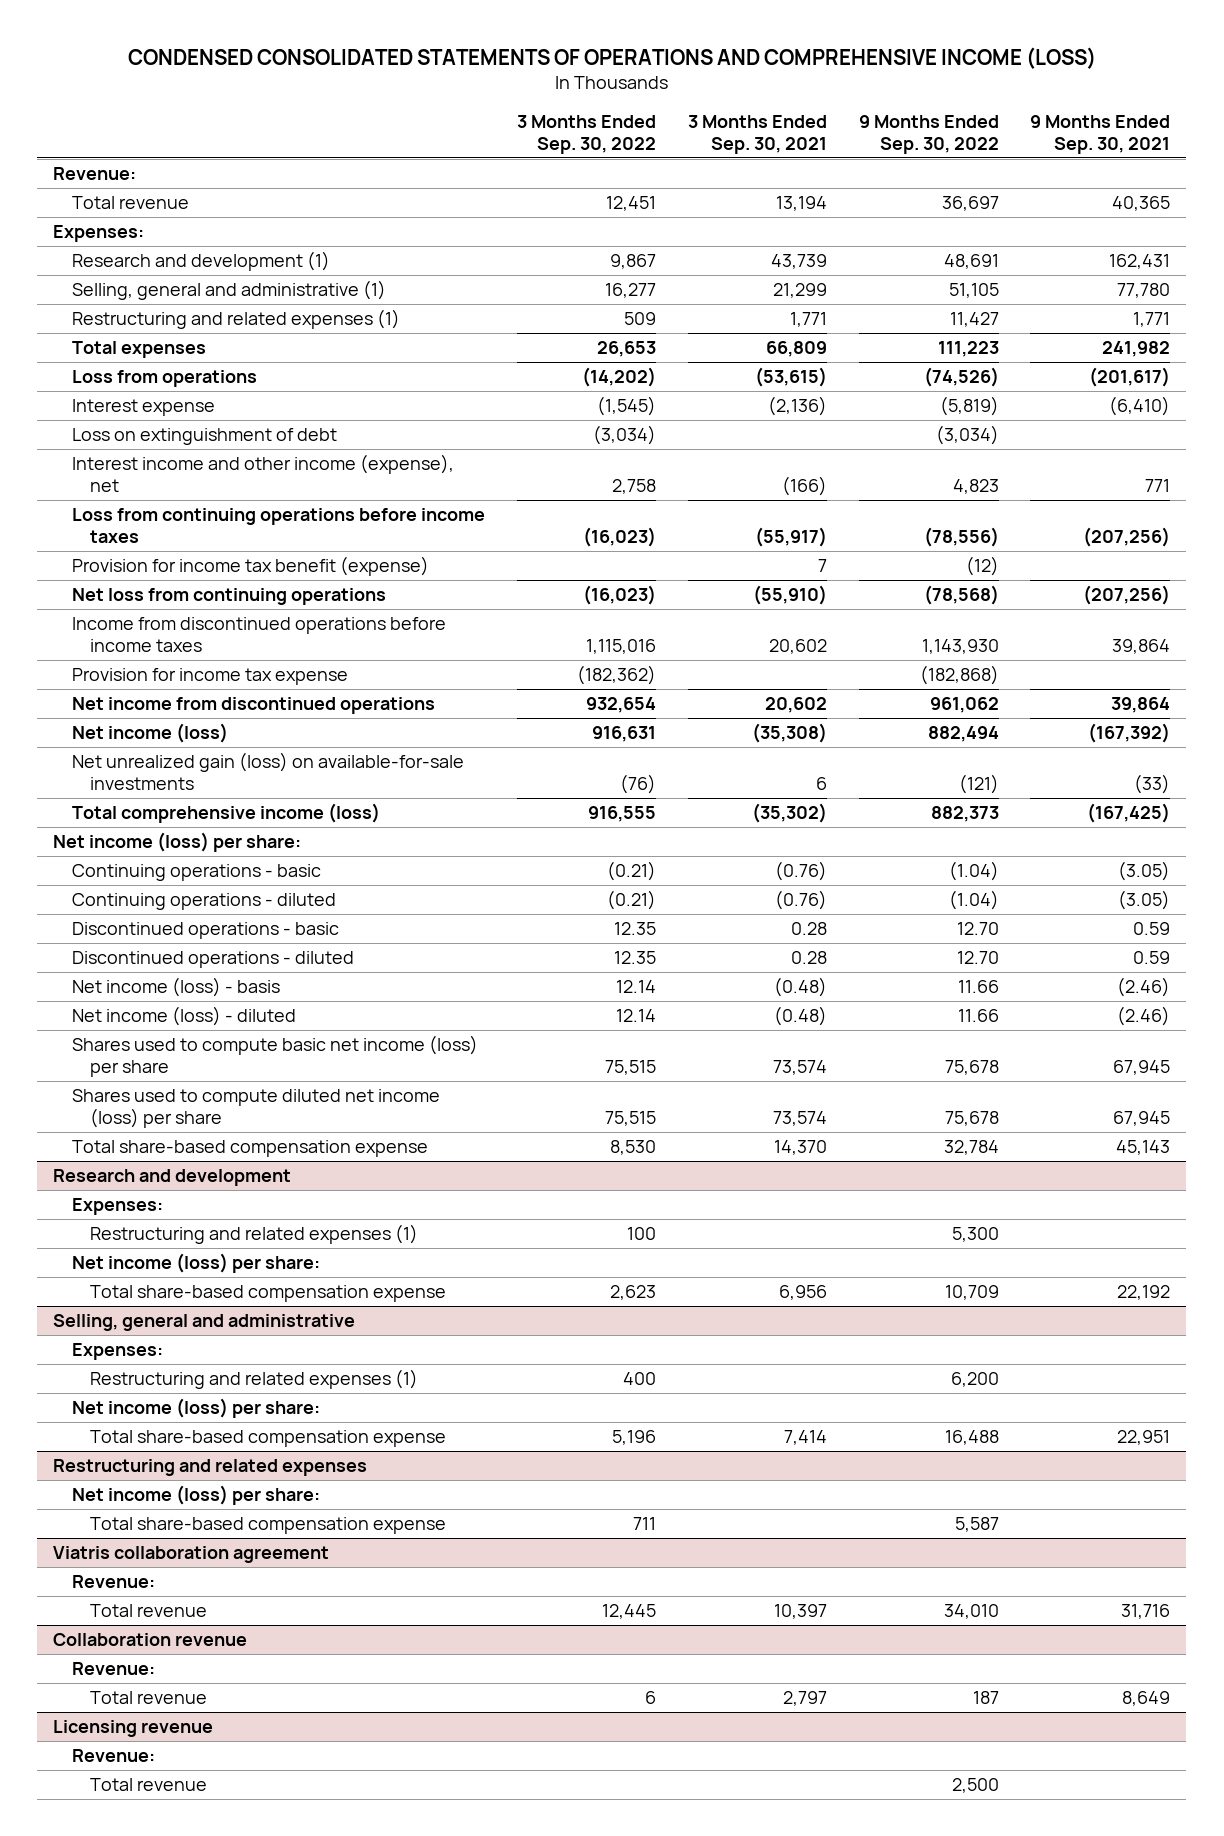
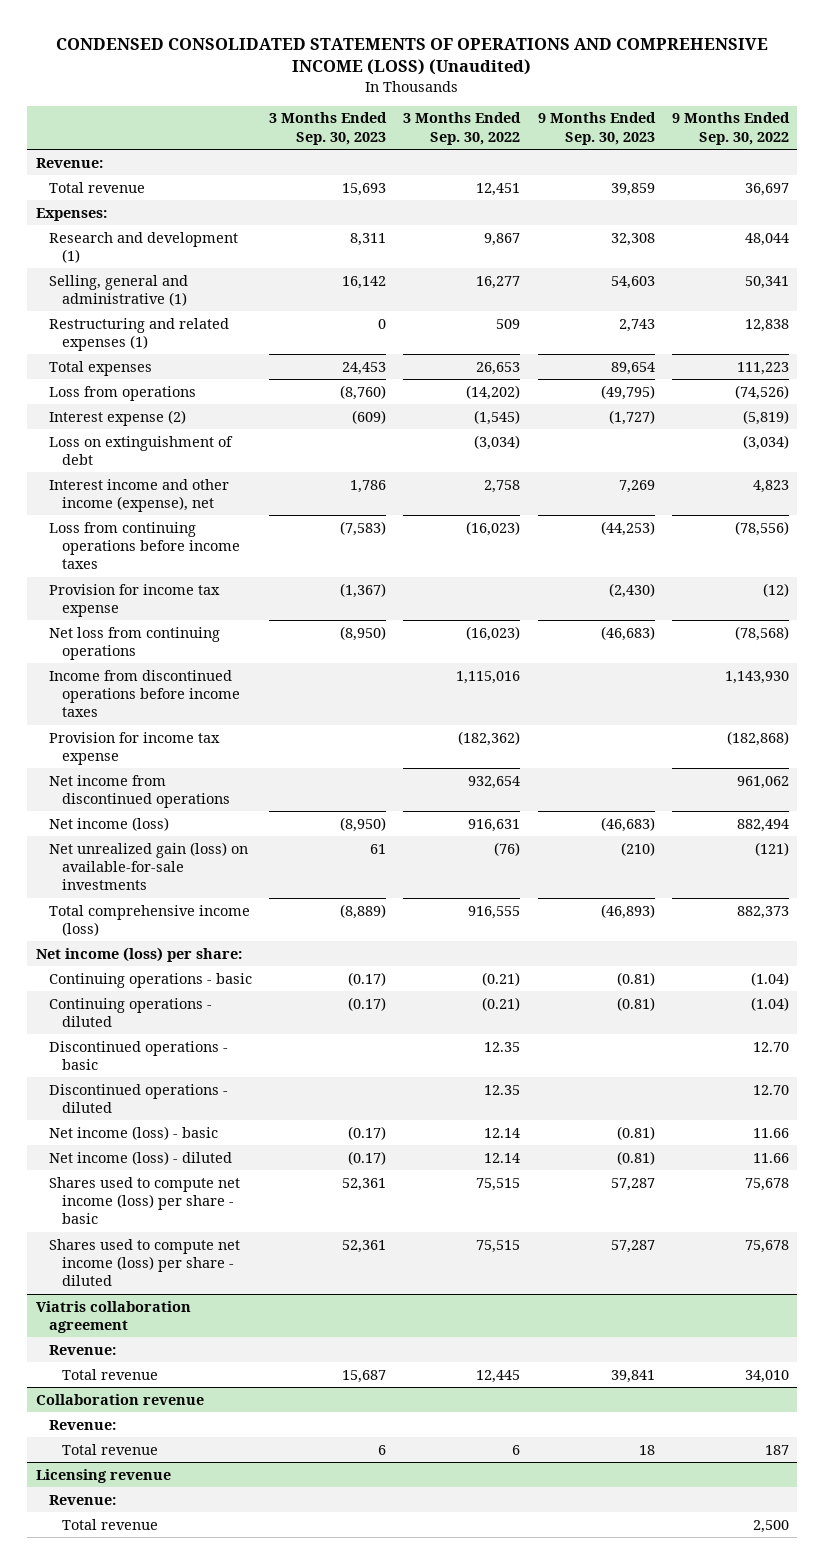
- CONDENSED CONSOLIDATED STATEMENTS OF OPERATIONS AND COMPREHENSIVE INCOME (LOSS)
+ CONDENSED CONSOLIDATED STATEMENTS OF OPERATIONS AND COMPREHENSIVE INCOME (LOSS) (Unaudited)
- | 3 Months Ended Sep. 30, 2022 | 3 Months Ended Sep. 30, 2021 | 9 Months Ended Sep. 30, 2022 | 9 Months Ended Sep. 30, 2021
+ | 3 Months Ended Sep. 30, 2023 | 3 Months Ended Sep. 30, 2022 | 9 Months Ended Sep. 30, 2023 | 9 Months Ended Sep. 30, 2022
- Research and development (1) | 9,867 | 43,739 | 48,691 | 162,431
- Selling, general and administrative (1) | 16,277 | 21,299 | 51,105 | 77,780
- Restructuring and related expenses (1) | 509 | 1,771 | 11,427 | 1,771
+ Research and development (1) | 8,311 | 9,867 | 32,308 | 48,044
+ Selling, general and administrative (1) | 16,142 | 16,277 | 54,603 | 50,341
+ Restructuring and related expenses (1) | 0 | 509 | 2,743 | 12,838
- Interest expense | (1,545) | (2,136) | (5,819) | (6,410)
+ Interest expense (2) | (609) | (1,545) | (1,727) | (5,819)
- Provision for income tax benefit (expense) | | 7 | (12) |
+ Provision for income tax expense | (1,367) | | (2,430) | (12)
- Net income (loss) - basis | 12.14 | (0.48) | 11.66 | (2.46)
+ Net income (loss) - basic | (0.17) | 12.14 | (0.81) | 11.66
- Shares used to compute basic net income (loss) per share | 75,515 | 73,574 | 75,678 | 67,945
- Shares used to compute diluted net income (loss) per share | 75,515 | 73,574 | 75,678 | 67,945
- Total share-based compensation expense | 8,530 | 14,370 | 32,784 | 45,143
- Research and development
- Expenses:
- Restructuring and related expenses (1) | 100 | | 5,300 |
- Net income (loss) per share:
- Total share-based compensation expense | 2,623 | 6,956 | 10,709 | 22,192
- Selling, general and administrative
- Expenses:
- Restructuring and related expenses (1) | 400 | | 6,200 |
- Net income (loss) per share:
- Total share-based compensation expense | 5,196 | 7,414 | 16,488 | 22,951
- Restructuring and related expenses
- Net income (loss) per share:
- Total share-based compensation expense | 711 | | 5,587 |
+ Shares used to compute net income (loss) per share - basic | 52,361 | 75,515 | 57,287 | 75,678
+ Shares used to compute net income (loss) per share - diluted | 52,361 | 75,515 | 57,287 | 75,678

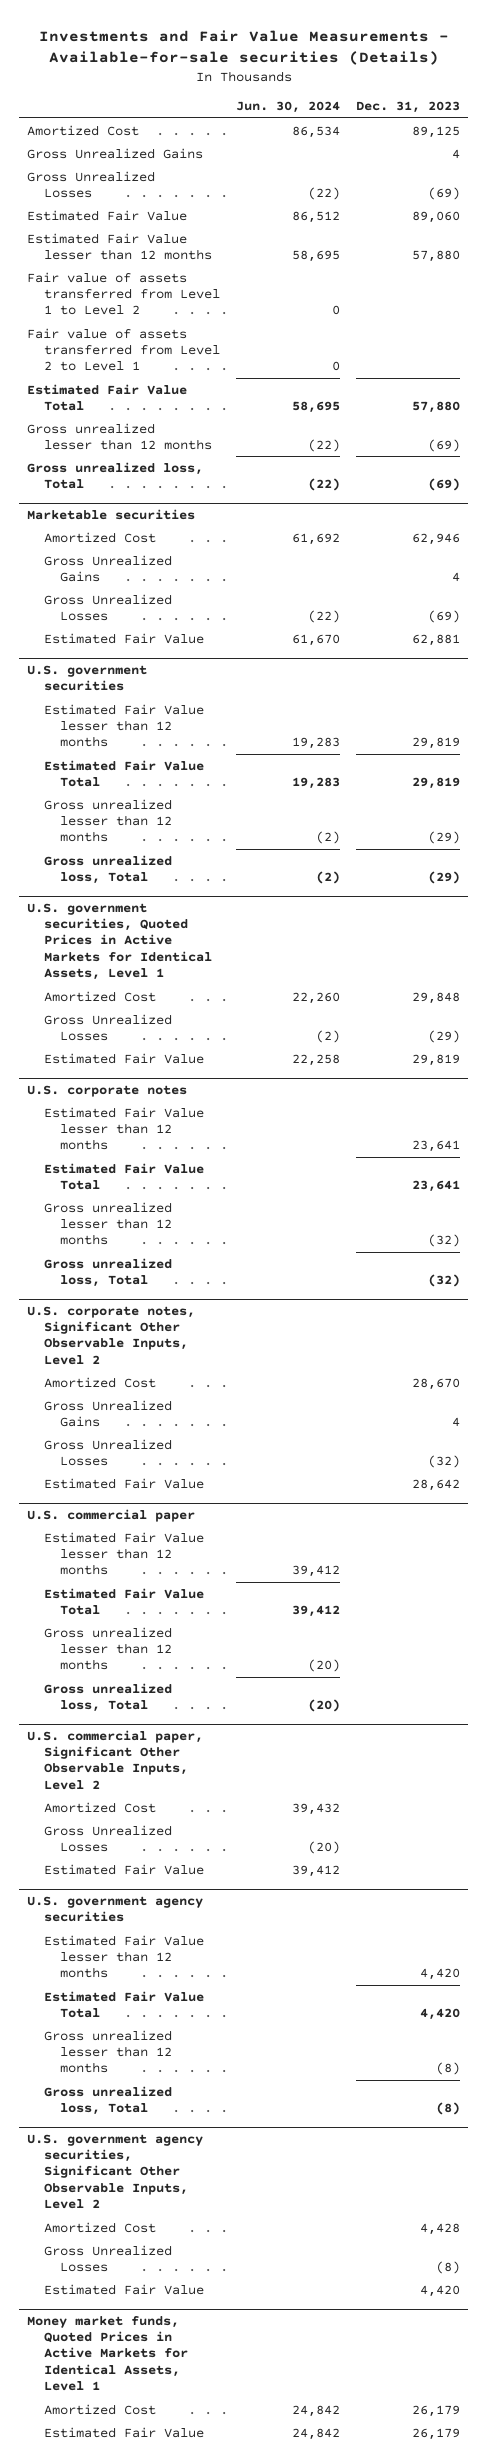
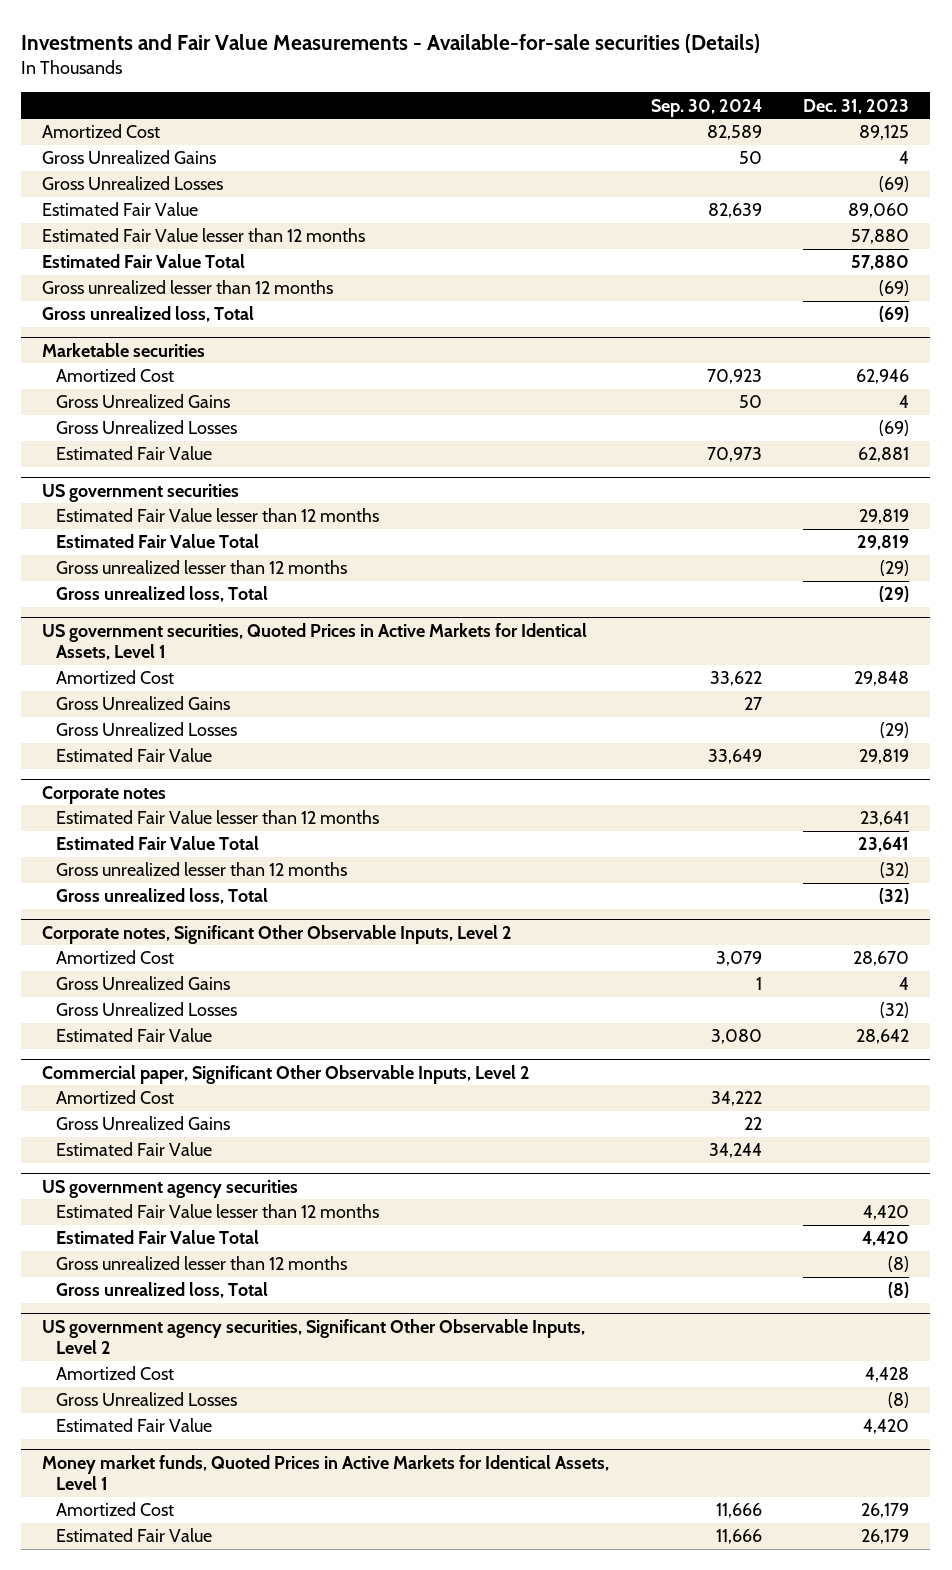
- | Jun. 30, 2024 | Dec. 31, 2023
+ | Sep. 30, 2024 | Dec. 31, 2023
- Fair value of assets transferred from Level 1 to Level 2 | 0 |
- Fair value of assets transferred from Level 2 to Level 1 | 0 |
- U.S. government securities
+ US government securities
- U.S. government securities, Quoted Prices in Active Markets for Identical Assets, Level 1
+ US government securities, Quoted Prices in Active Markets for Identical Assets, Level 1
+ Gross Unrealized Gains | 27 |
- U.S. corporate notes
+ Corporate notes
- U.S. corporate notes, Significant Other Observable Inputs, Level 2
+ Corporate notes, Significant Other Observable Inputs, Level 2
- U.S. commercial paper
- Estimated Fair Value lesser than 12 months | 39,412 |
- Estimated Fair Value Total | 39,412 |
- Gross unrealized lesser than 12 months | (20) |
- Gross unrealized loss, Total | (20) |
- U.S. commercial paper, Significant Other Observable Inputs, Level 2
+ Commercial paper, Significant Other Observable Inputs, Level 2
- Gross Unrealized Losses | (20) |
+ Gross Unrealized Gains | 22 |
- U.S. government agency securities
+ US government agency securities
- U.S. government agency securities, Significant Other Observable Inputs, Level 2
+ US government agency securities, Significant Other Observable Inputs, Level 2

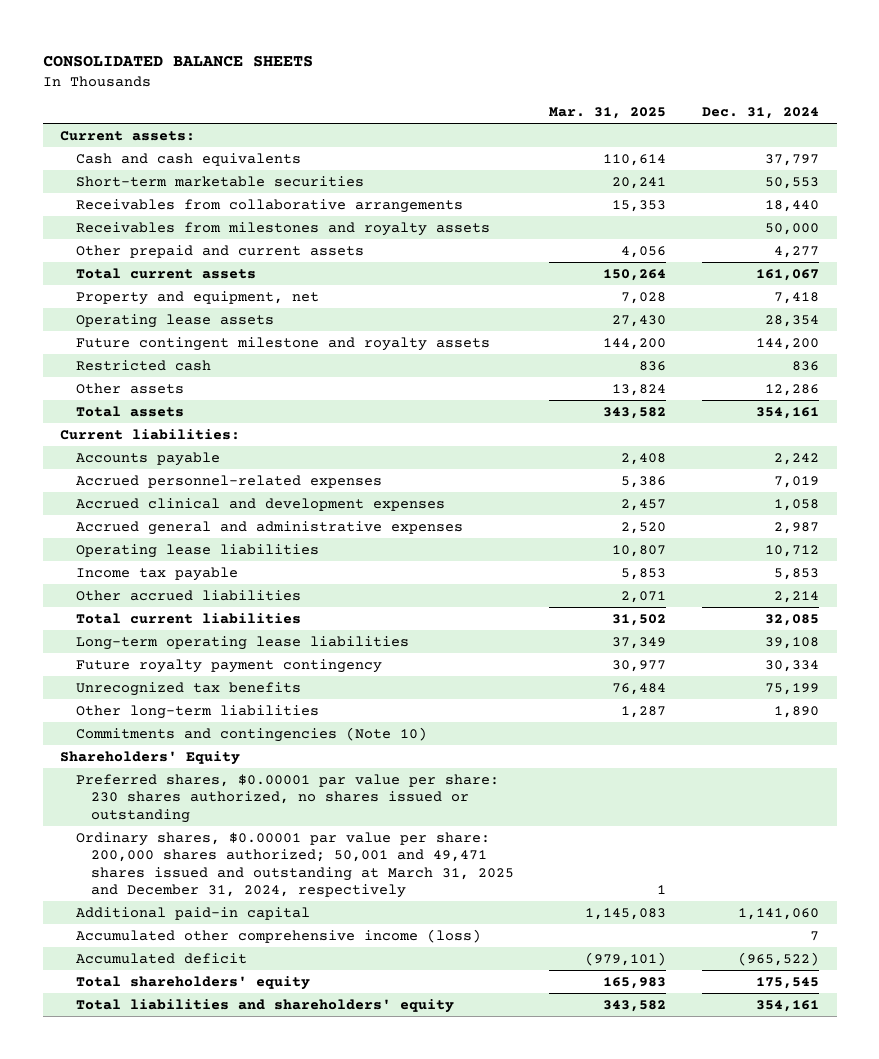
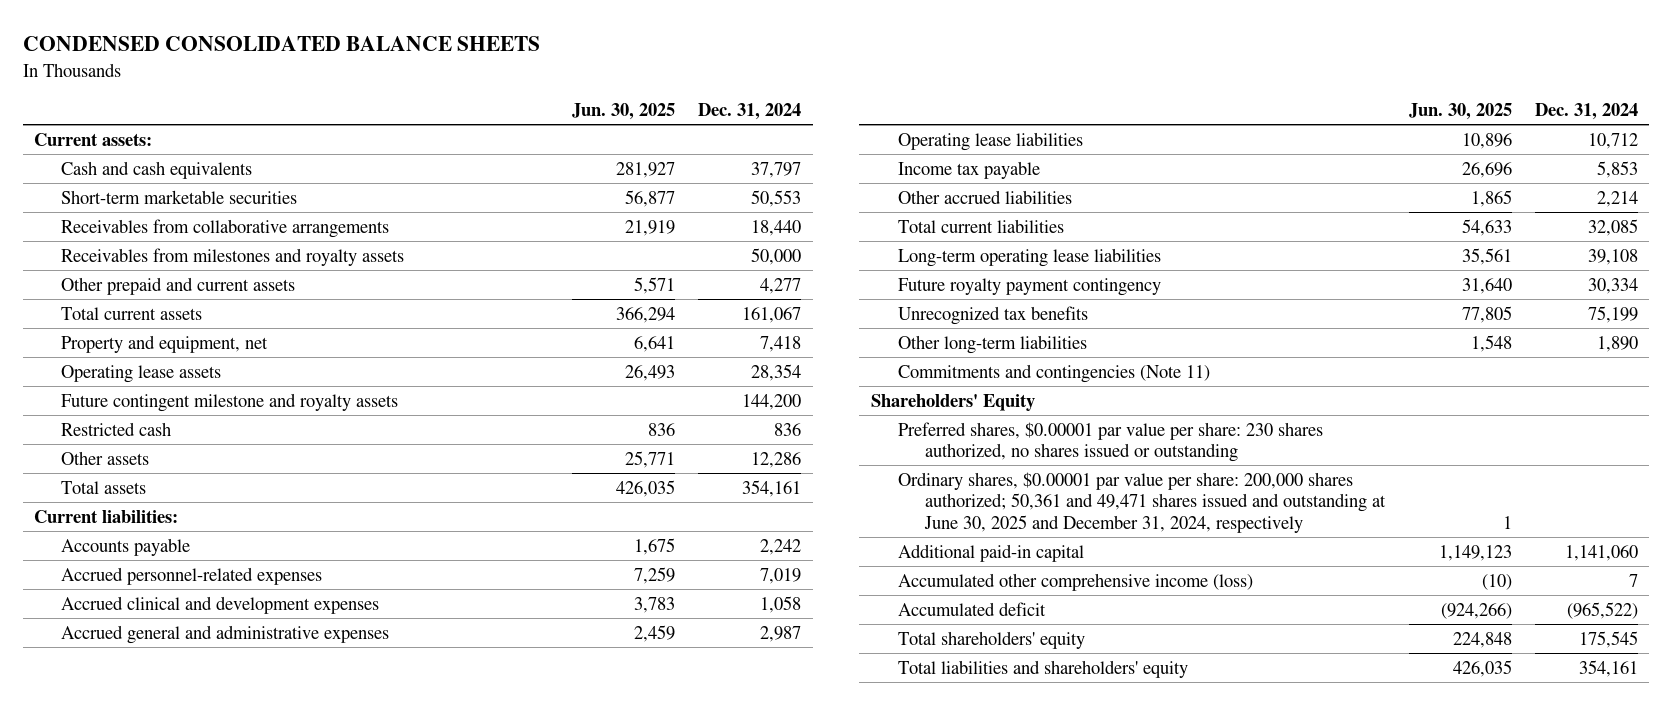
- CONSOLIDATED BALANCE SHEETS
+ CONDENSED CONSOLIDATED BALANCE SHEETS
- | Mar. 31, 2025 | Dec. 31, 2024
+ | Jun. 30, 2025 | Dec. 31, 2024
- Commitments and contingencies (Note 10)
+ Commitments and contingencies (Note 11)
- Ordinary shares, $0.00001 par value per share: 200,000 shares authorized; 50,001 and 49,471 shares issued and outstanding at March 31, 2025 and December 31, 2024, respectively | 1 |
+ Ordinary shares, $0.00001 par value per share: 200,000 shares authorized; 50,361 and 49,471 shares issued and outstanding at June 30, 2025 and December 31, 2024, respectively | 1 |

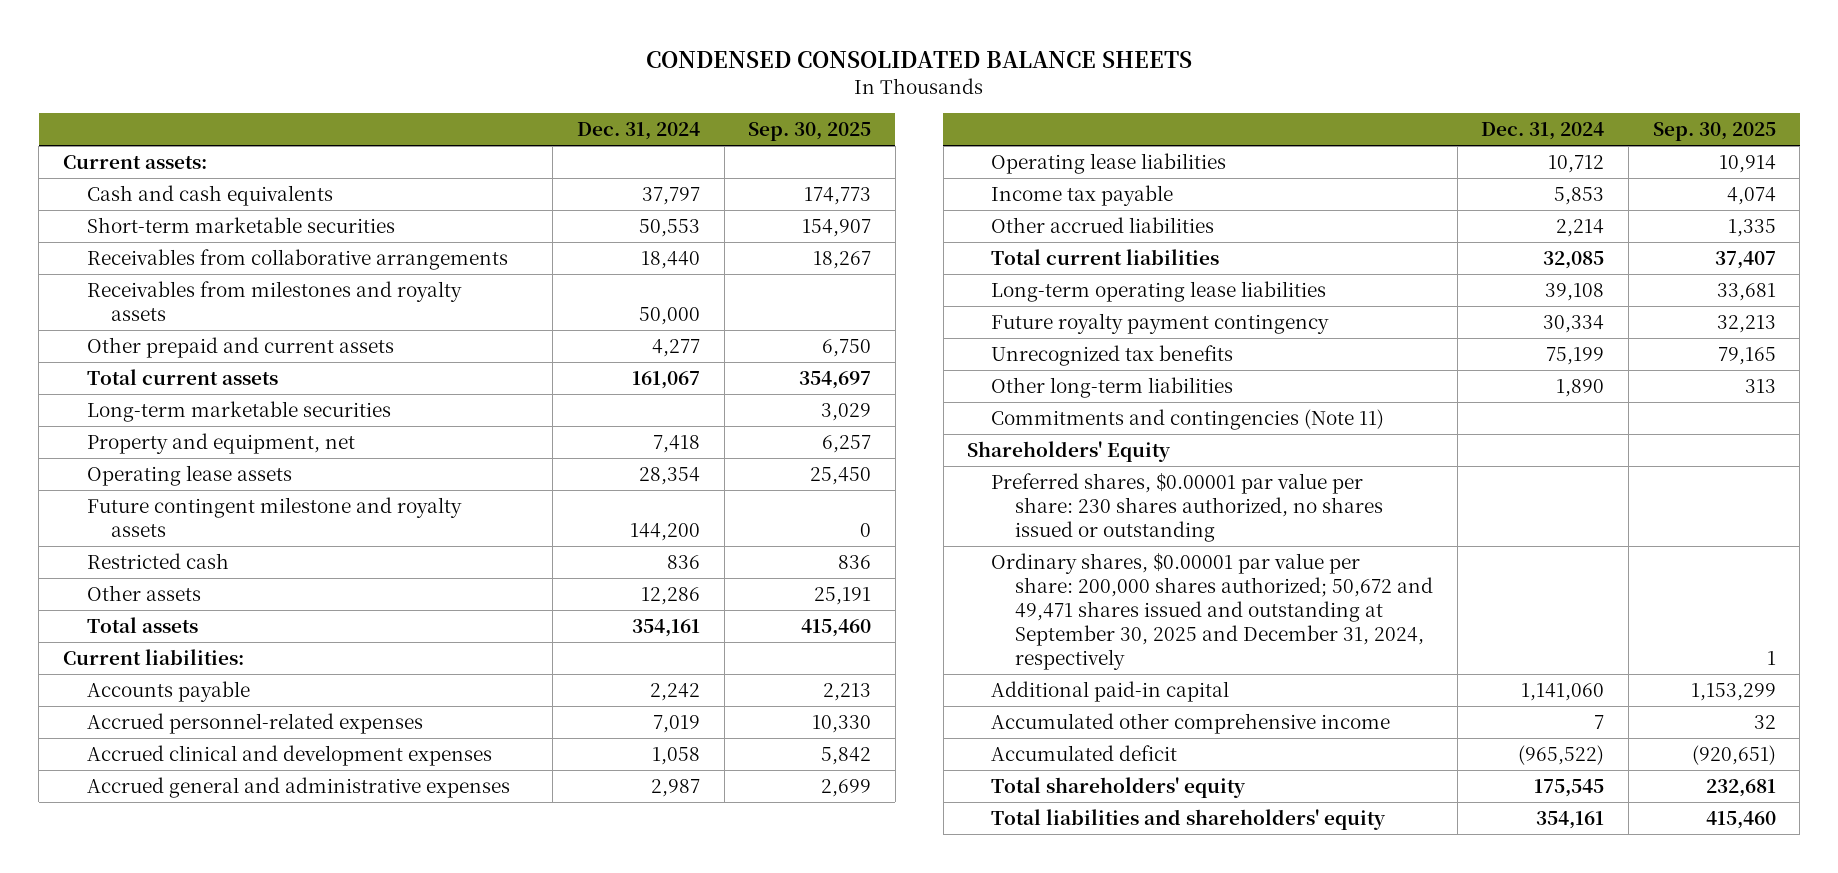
- | Jun. 30, 2025 | Dec. 31, 2024
+ | Dec. 31, 2024 | Sep. 30, 2025
+ Long-term marketable securities | | 3,029
- Ordinary shares, $0.00001 par value per share: 200,000 shares authorized; 50,361 and 49,471 shares issued and outstanding at June 30, 2025 and December 31, 2024, respectively | 1 |
+ Ordinary shares, $0.00001 par value per share: 200,000 shares authorized; 50,672 and 49,471 shares issued and outstanding at September 30, 2025 and December 31, 2024, respectively | | 1
- Accumulated other comprehensive income (loss) | (10) | 7
+ Accumulated other comprehensive income | 7 | 32

